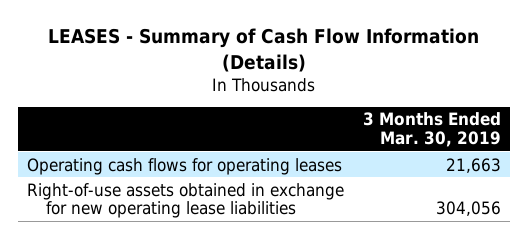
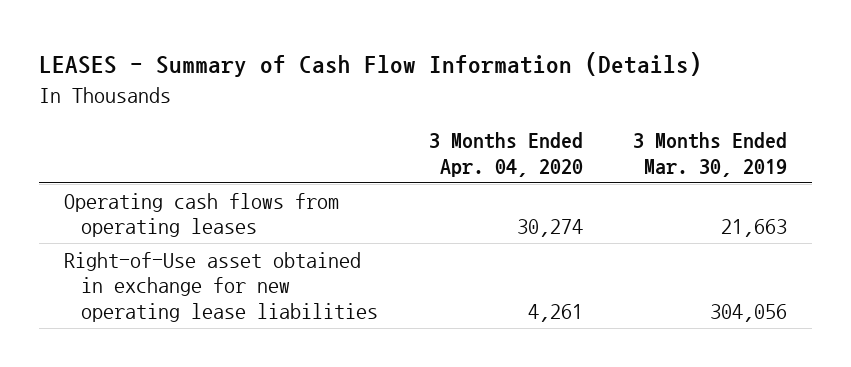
- | 3 Months Ended Mar. 30, 2019
+ | 3 Months Ended Apr. 04, 2020 | 3 Months Ended Mar. 30, 2019
- Operating cash flows for operating leases | 21,663
- Right-of-use assets obtained in exchange for new operating lease liabilities | 304,056
+ Operating cash flows from operating leases | 30,274 | 21,663
+ Right-of-Use asset obtained in exchange for new operating lease liabilities | 4,261 | 304,056

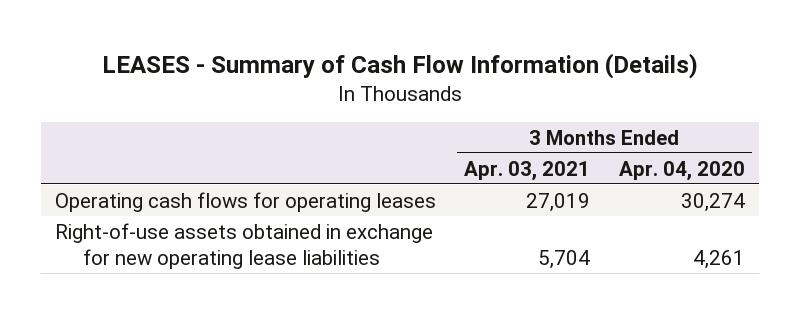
- | 3 Months Ended Apr. 04, 2020 | 3 Months Ended Mar. 30, 2019
+ | 3 Months Ended Apr. 03, 2021 | 3 Months Ended Apr. 04, 2020
- Operating cash flows from operating leases | 30,274 | 21,663
- Right-of-Use asset obtained in exchange for new operating lease liabilities | 4,261 | 304,056
+ Operating cash flows for operating leases | 27,019 | 30,274
+ Right-of-use assets obtained in exchange for new operating lease liabilities | 5,704 | 4,261

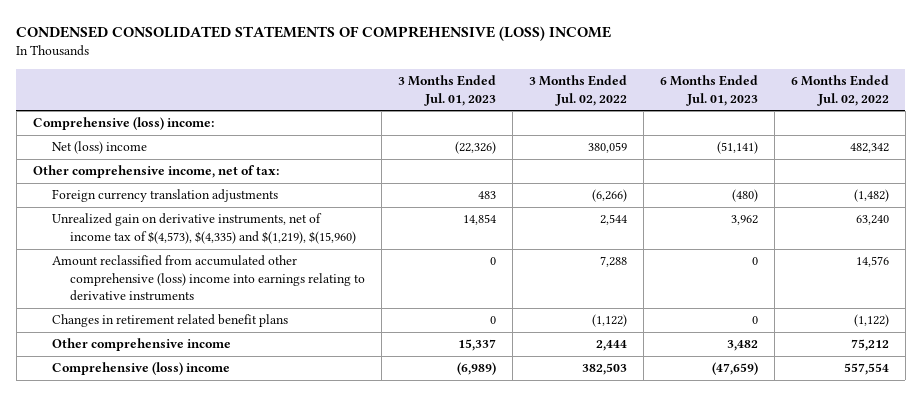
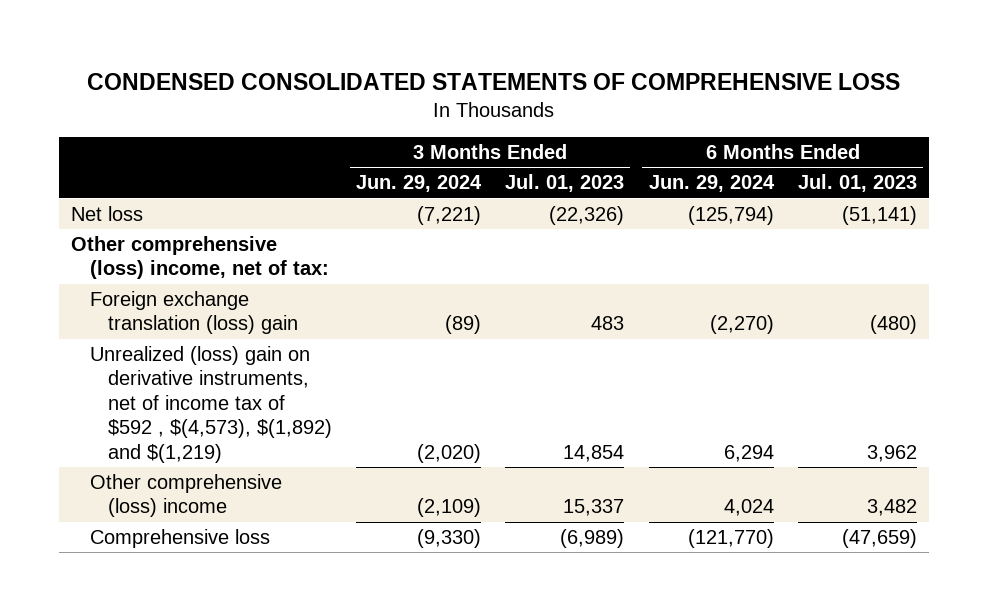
- CONDENSED CONSOLIDATED STATEMENTS OF COMPREHENSIVE (LOSS) INCOME
+ CONDENSED CONSOLIDATED STATEMENTS OF COMPREHENSIVE LOSS
- | 3 Months Ended Jul. 01, 2023 | 3 Months Ended Jul. 02, 2022 | 6 Months Ended Jul. 01, 2023 | 6 Months Ended Jul. 02, 2022
+ | 3 Months Ended Jun. 29, 2024 | 3 Months Ended Jul. 01, 2023 | 6 Months Ended Jun. 29, 2024 | 6 Months Ended Jul. 01, 2023
- Comprehensive (loss) income:
- Net (loss) income | (22,326) | 380,059 | (51,141) | 482,342
- Other comprehensive income, net of tax:
- Foreign currency translation adjustments | 483 | (6,266) | (480) | (1,482)
- Unrealized gain on derivative instruments, net of income tax of $(4,573), $(4,335) and $(1,219), $(15,960) | 14,854 | 2,544 | 3,962 | 63,240
- Amount reclassified from accumulated other comprehensive (loss) income into earnings relating to derivative instruments | 0 | 7,288 | 0 | 14,576
- Changes in retirement related benefit plans | 0 | (1,122) | 0 | (1,122)
- Other comprehensive income | 15,337 | 2,444 | 3,482 | 75,212
- Comprehensive (loss) income | (6,989) | 382,503 | (47,659) | 557,554
+ Net loss | (7,221) | (22,326) | (125,794) | (51,141)
+ Other comprehensive (loss) income, net of tax:
+ Foreign exchange translation (loss) gain | (89) | 483 | (2,270) | (480)
+ Unrealized (loss) gain on derivative instruments, net of income tax of $592 , $(4,573), $(1,892) and $(1,219) | (2,020) | 14,854 | 6,294 | 3,962
+ Other comprehensive (loss) income | (2,109) | 15,337 | 4,024 | 3,482
+ Comprehensive loss | (9,330) | (6,989) | (121,770) | (47,659)

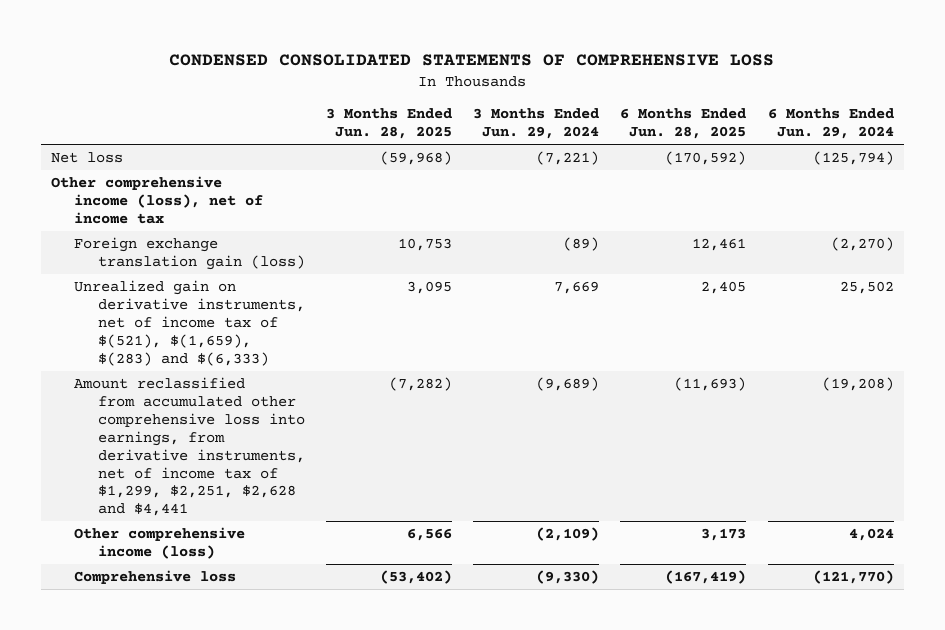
- | 3 Months Ended Jun. 29, 2024 | 3 Months Ended Jul. 01, 2023 | 6 Months Ended Jun. 29, 2024 | 6 Months Ended Jul. 01, 2023
+ | 3 Months Ended Jun. 28, 2025 | 3 Months Ended Jun. 29, 2024 | 6 Months Ended Jun. 28, 2025 | 6 Months Ended Jun. 29, 2024
- Other comprehensive (loss) income, net of tax:
- Foreign exchange translation (loss) gain | (89) | 483 | (2,270) | (480)
- Unrealized (loss) gain on derivative instruments, net of income tax of $592 , $(4,573), $(1,892) and $(1,219) | (2,020) | 14,854 | 6,294 | 3,962
- Other comprehensive (loss) income | (2,109) | 15,337 | 4,024 | 3,482
+ Other comprehensive income (loss), net of income tax
+ Foreign exchange translation gain (loss) | 10,753 | (89) | 12,461 | (2,270)
+ Unrealized gain on derivative instruments, net of income tax of $(521), $(1,659), $(283) and $(6,333) | 3,095 | 7,669 | 2,405 | 25,502
+ Amount reclassified from accumulated other comprehensive loss into earnings, from derivative instruments, net of income tax of $1,299, $2,251, $2,628 and $4,441 | (7,282) | (9,689) | (11,693) | (19,208)
+ Other comprehensive income (loss) | 6,566 | (2,109) | 3,173 | 4,024

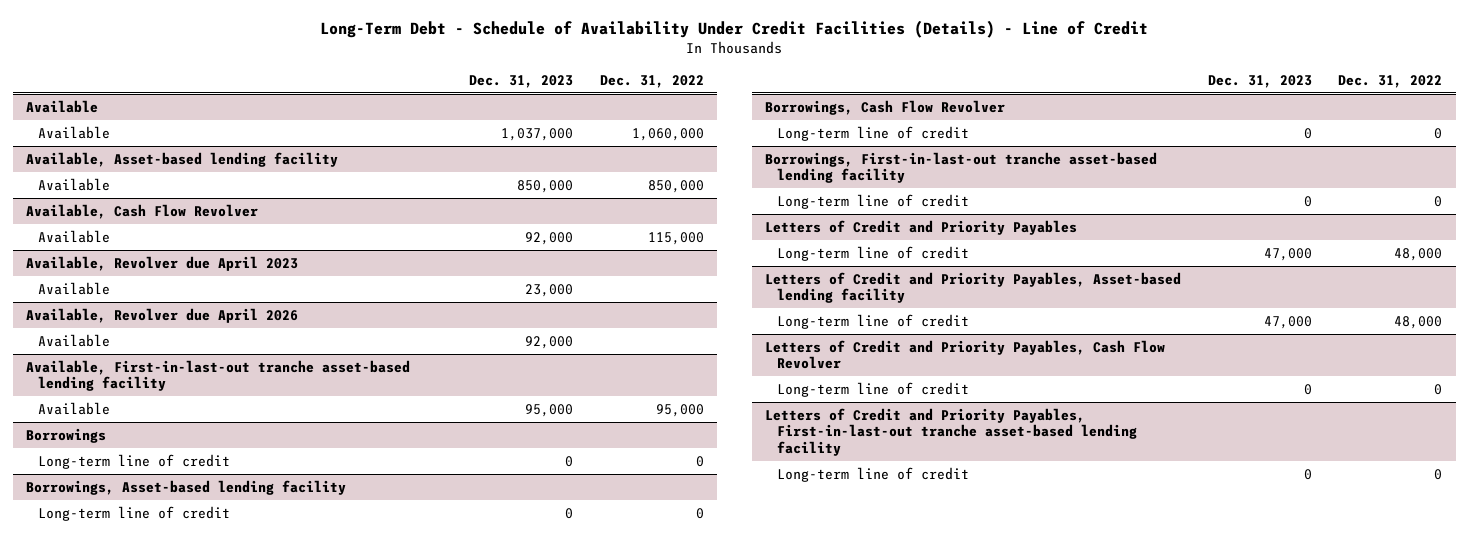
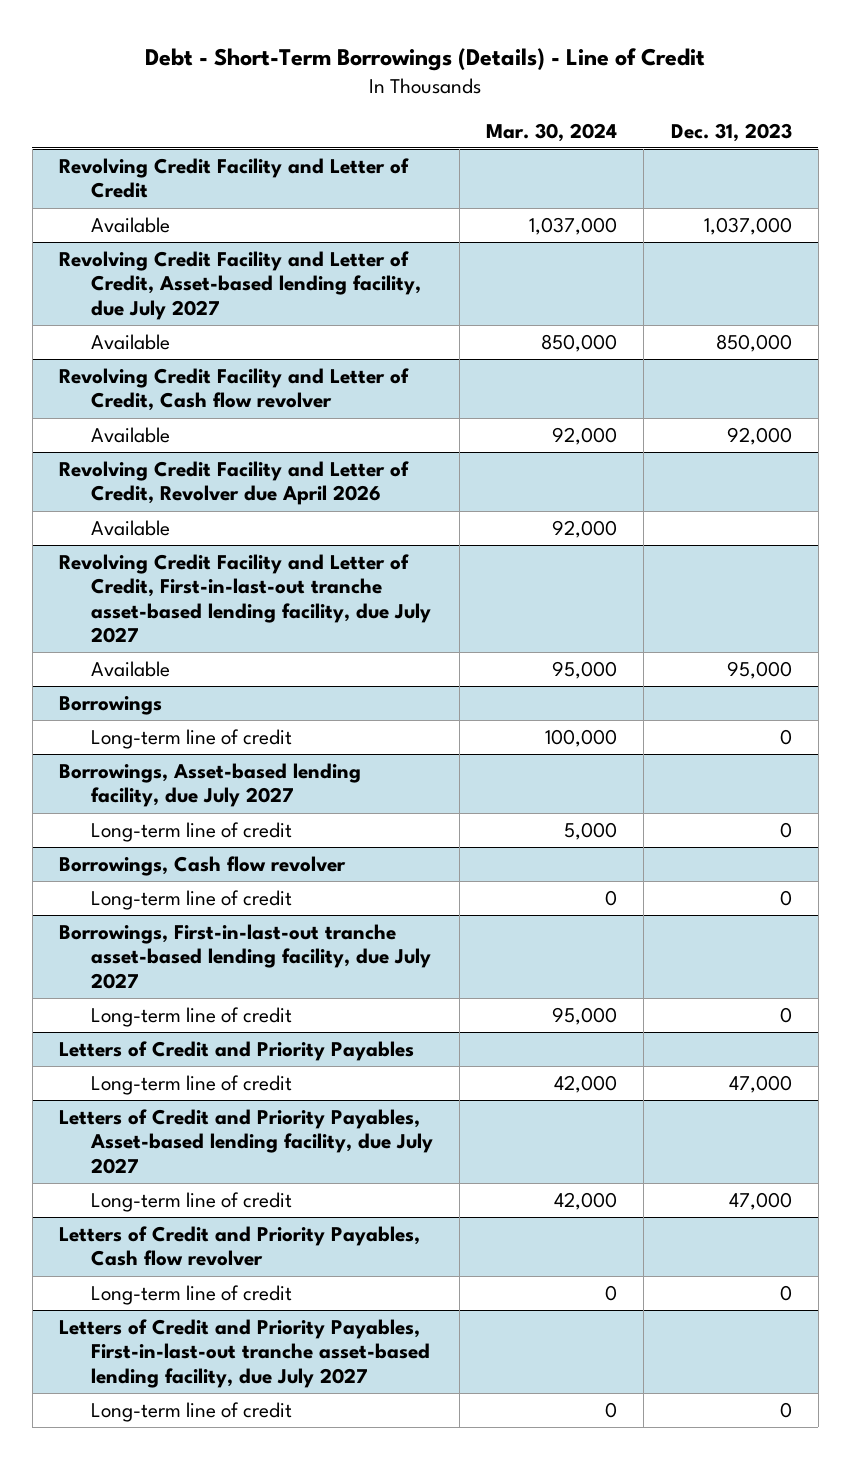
- Long-Term Debt - Schedule of Availability Under Credit Facilities (Details) - Line of Credit
+ Debt - Short-Term Borrowings (Details) - Line of Credit
- | Dec. 31, 2023 | Dec. 31, 2022
+ | Mar. 30, 2024 | Dec. 31, 2023
- Available
+ Revolving Credit Facility and Letter of Credit
- Available, Asset-based lending facility
+ Revolving Credit Facility and Letter of Credit, Asset-based lending facility, due July 2027
- Available, Cash Flow Revolver
- Available | 92,000 | 115,000
- Available, Revolver due April 2023
- Available | 23,000 |
- Available, Revolver due April 2026
+ Revolving Credit Facility and Letter of Credit, Cash flow revolver
- Available, First-in-last-out tranche asset-based lending facility
+ Revolving Credit Facility and Letter of Credit, Revolver due April 2026
+ Available | 92,000 |
+ Revolving Credit Facility and Letter of Credit, First-in-last-out tranche asset-based lending facility, due July 2027
- Borrowings, Asset-based lending facility
+ Borrowings, Asset-based lending facility, due July 2027
- Borrowings, Cash Flow Revolver
+ Borrowings, Cash flow revolver
- Borrowings, First-in-last-out tranche asset-based lending facility
+ Borrowings, First-in-last-out tranche asset-based lending facility, due July 2027
- Letters of Credit and Priority Payables, Asset-based lending facility
+ Letters of Credit and Priority Payables, Asset-based lending facility, due July 2027
- Letters of Credit and Priority Payables, Cash Flow Revolver
+ Letters of Credit and Priority Payables, Cash flow revolver
- Letters of Credit and Priority Payables, First-in-last-out tranche asset-based lending facility
+ Letters of Credit and Priority Payables, First-in-last-out tranche asset-based lending facility, due July 2027

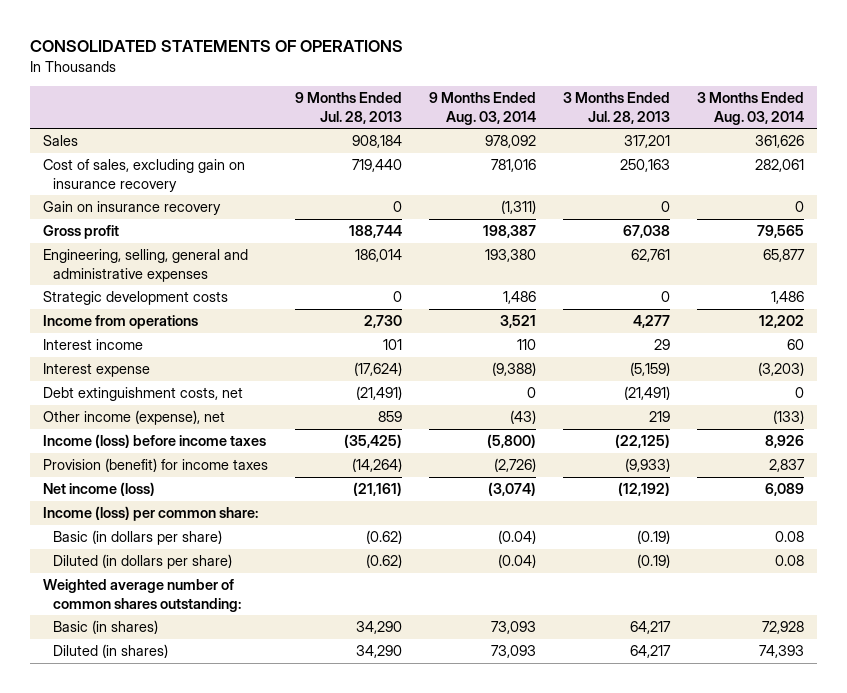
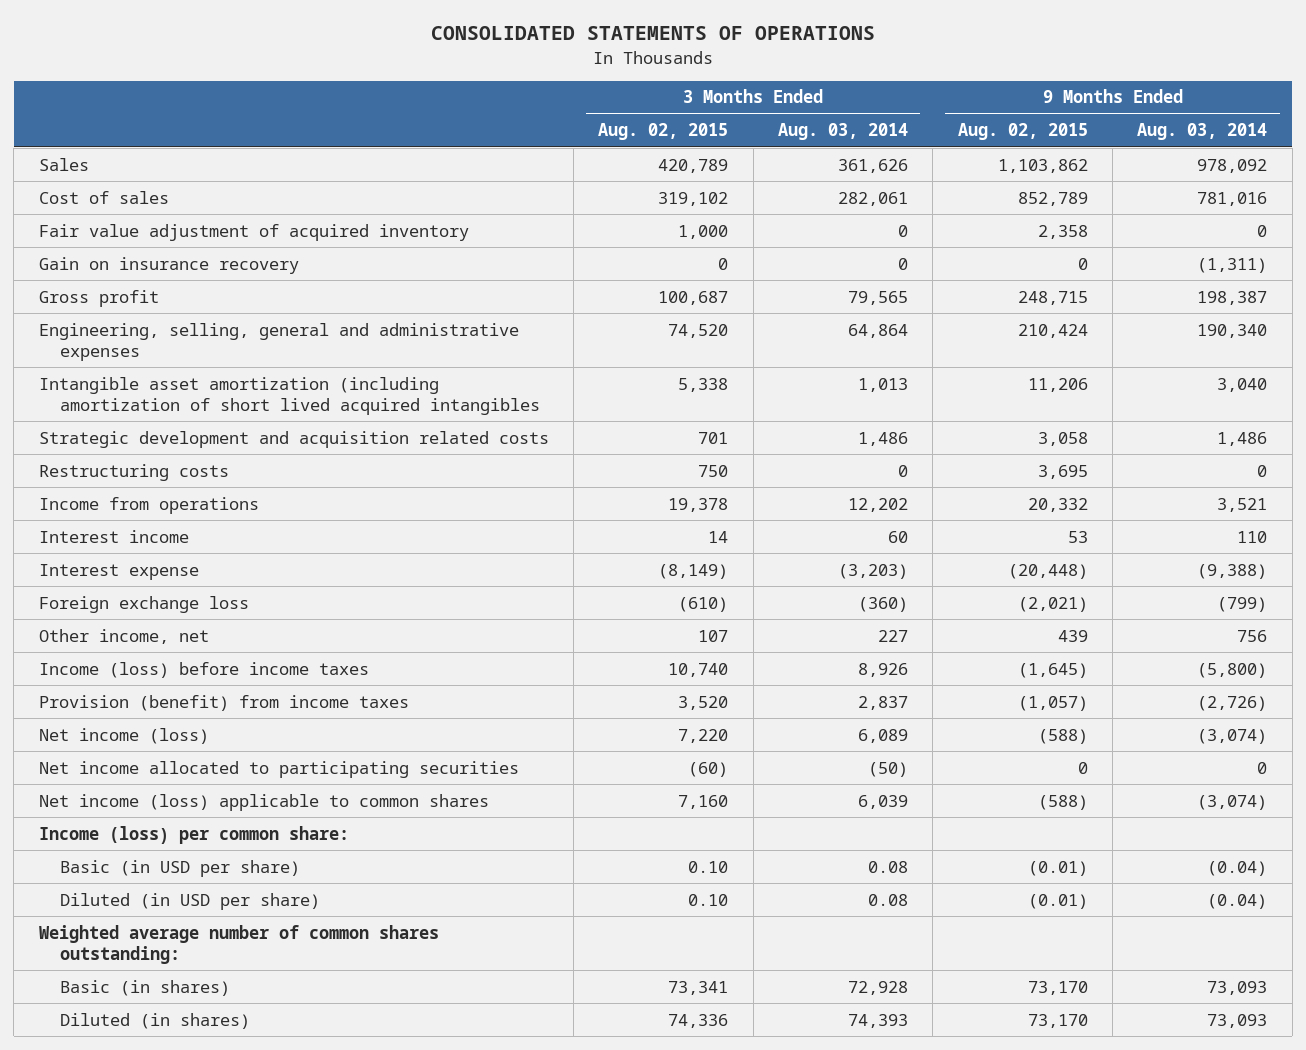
- | 9 Months Ended Jul. 28, 2013 | 9 Months Ended Aug. 03, 2014 | 3 Months Ended Jul. 28, 2013 | 3 Months Ended Aug. 03, 2014
+ | 3 Months Ended Aug. 02, 2015 | 3 Months Ended Aug. 03, 2014 | 9 Months Ended Aug. 02, 2015 | 9 Months Ended Aug. 03, 2014
- Cost of sales, excluding gain on insurance recovery | 719,440 | 781,016 | 250,163 | 282,061
+ Cost of sales | 319,102 | 282,061 | 852,789 | 781,016
+ Fair value adjustment of acquired inventory | 1,000 | 0 | 2,358 | 0
- Engineering, selling, general and administrative expenses | 186,014 | 193,380 | 62,761 | 65,877
- Strategic development costs | 0 | 1,486 | 0 | 1,486
+ Engineering, selling, general and administrative expenses | 74,520 | 64,864 | 210,424 | 190,340
+ Intangible asset amortization (including amortization of short lived acquired intangibles | 5,338 | 1,013 | 11,206 | 3,040
+ Strategic development and acquisition related costs | 701 | 1,486 | 3,058 | 1,486
+ Restructuring costs | 750 | 0 | 3,695 | 0
- Debt extinguishment costs, net | (21,491) | 0 | (21,491) | 0
- Other income (expense), net | 859 | (43) | 219 | (133)
+ Foreign exchange loss | (610) | (360) | (2,021) | (799)
+ Other income, net | 107 | 227 | 439 | 756
- Provision (benefit) for income taxes | (14,264) | (2,726) | (9,933) | 2,837
+ Provision (benefit) from income taxes | 3,520 | 2,837 | (1,057) | (2,726)
+ Net income allocated to participating securities | (60) | (50) | 0 | 0
+ Net income (loss) applicable to common shares | 7,160 | 6,039 | (588) | (3,074)
- Basic (in dollars per share) | (0.62) | (0.04) | (0.19) | 0.08
- Diluted (in dollars per share) | (0.62) | (0.04) | (0.19) | 0.08
+ Basic (in USD per share) | 0.10 | 0.08 | (0.01) | (0.04)
+ Diluted (in USD per share) | 0.10 | 0.08 | (0.01) | (0.04)

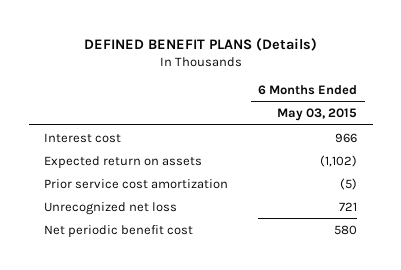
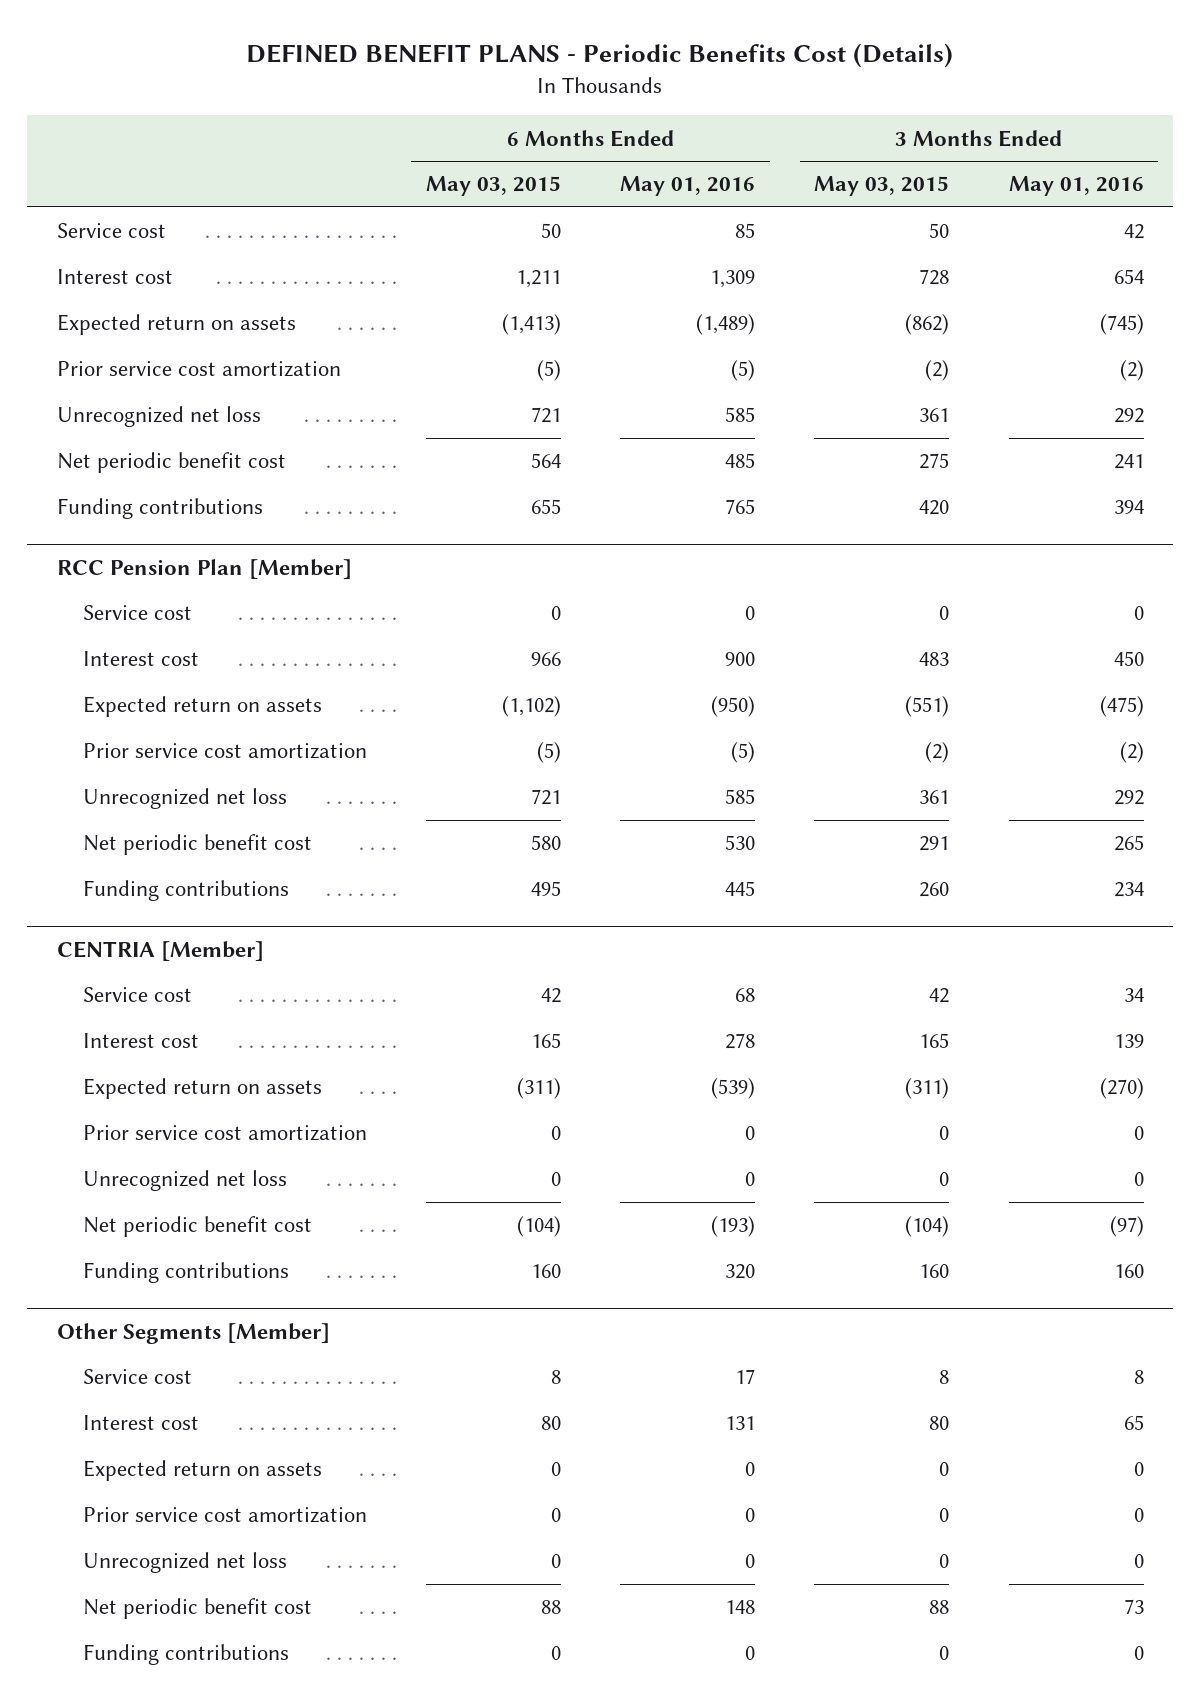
- DEFINED BENEFIT PLANS (Details)
+ DEFINED BENEFIT PLANS - Periodic Benefits Cost (Details)
- | 6 Months Ended May 03, 2015
+ | 6 Months Ended May 03, 2015 | 6 Months Ended May 01, 2016 | 3 Months Ended May 03, 2015 | 3 Months Ended May 01, 2016
+ Service cost | 50 | 85 | 50 | 42
+ Interest cost | 1,211 | 1,309 | 728 | 654
+ Expected return on assets | (1,413) | (1,489) | (862) | (745)
+ Prior service cost amortization | (5) | (5) | (2) | (2)
+ Unrecognized net loss | 721 | 585 | 361 | 292
+ Net periodic benefit cost | 564 | 485 | 275 | 241
+ Funding contributions | 655 | 765 | 420 | 394
+ RCC Pension Plan [Member]
+ Service cost | 0 | 0 | 0 | 0
+ Funding contributions | 495 | 445 | 260 | 234
+ CENTRIA [Member]
+ Service cost | 42 | 68 | 42 | 34
+ Interest cost | 165 | 278 | 165 | 139
+ Expected return on assets | (311) | (539) | (311) | (270)
+ Prior service cost amortization | 0 | 0 | 0 | 0
+ Unrecognized net loss | 0 | 0 | 0 | 0
+ Net periodic benefit cost | (104) | (193) | (104) | (97)
+ Funding contributions | 160 | 320 | 160 | 160
+ Other Segments [Member]
+ Service cost | 8 | 17 | 8 | 8
+ Interest cost | 80 | 131 | 80 | 65
+ Expected return on assets | 0 | 0 | 0 | 0
+ Prior service cost amortization | 0 | 0 | 0 | 0
+ Unrecognized net loss | 0 | 0 | 0 | 0
+ Net periodic benefit cost | 88 | 148 | 88 | 73
+ Funding contributions | 0 | 0 | 0 | 0

